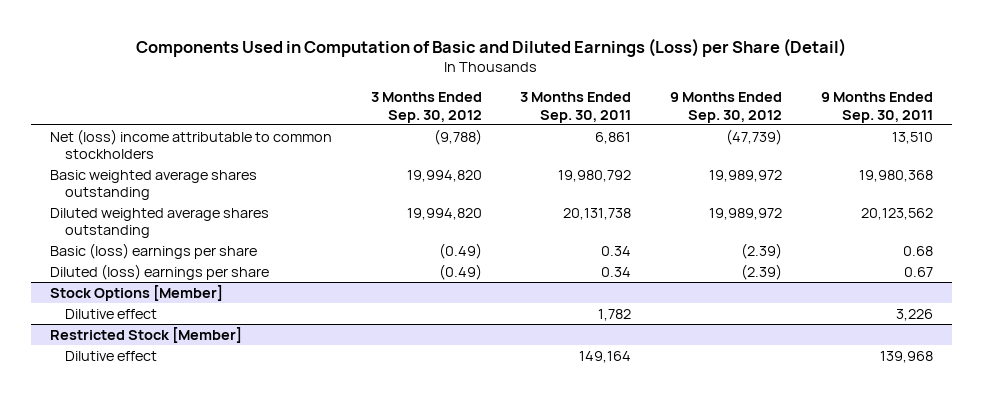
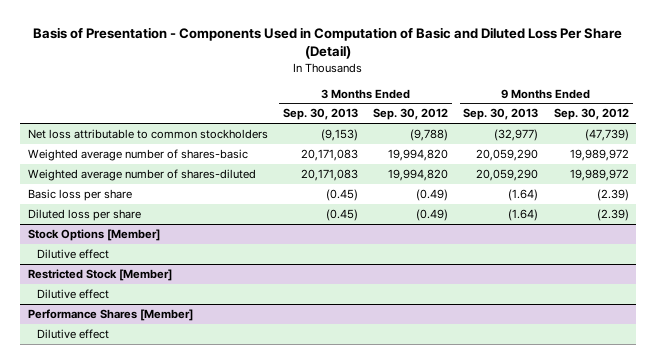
- Components Used in Computation of Basic and Diluted Earnings (Loss) per Share (Detail)
+ Basis of Presentation - Components Used in Computation of Basic and Diluted Loss Per Share (Detail)
- | 3 Months Ended Sep. 30, 2012 | 3 Months Ended Sep. 30, 2011 | 9 Months Ended Sep. 30, 2012 | 9 Months Ended Sep. 30, 2011
+ | 3 Months Ended Sep. 30, 2013 | 3 Months Ended Sep. 30, 2012 | 9 Months Ended Sep. 30, 2013 | 9 Months Ended Sep. 30, 2012
- Net (loss) income attributable to common stockholders | (9,788) | 6,861 | (47,739) | 13,510
- Basic weighted average shares outstanding | 19,994,820 | 19,980,792 | 19,989,972 | 19,980,368
- Diluted weighted average shares outstanding | 19,994,820 | 20,131,738 | 19,989,972 | 20,123,562
- Basic (loss) earnings per share | (0.49) | 0.34 | (2.39) | 0.68
- Diluted (loss) earnings per share | (0.49) | 0.34 | (2.39) | 0.67
+ Net loss attributable to common stockholders | (9,153) | (9,788) | (32,977) | (47,739)
+ Weighted average number of shares-basic | 20,171,083 | 19,994,820 | 20,059,290 | 19,989,972
+ Weighted average number of shares-diluted | 20,171,083 | 19,994,820 | 20,059,290 | 19,989,972
+ Basic loss per share | (0.45) | (0.49) | (1.64) | (2.39)
+ Diluted loss per share | (0.45) | (0.49) | (1.64) | (2.39)
+ Performance Shares [Member]
+ Dilutive effect

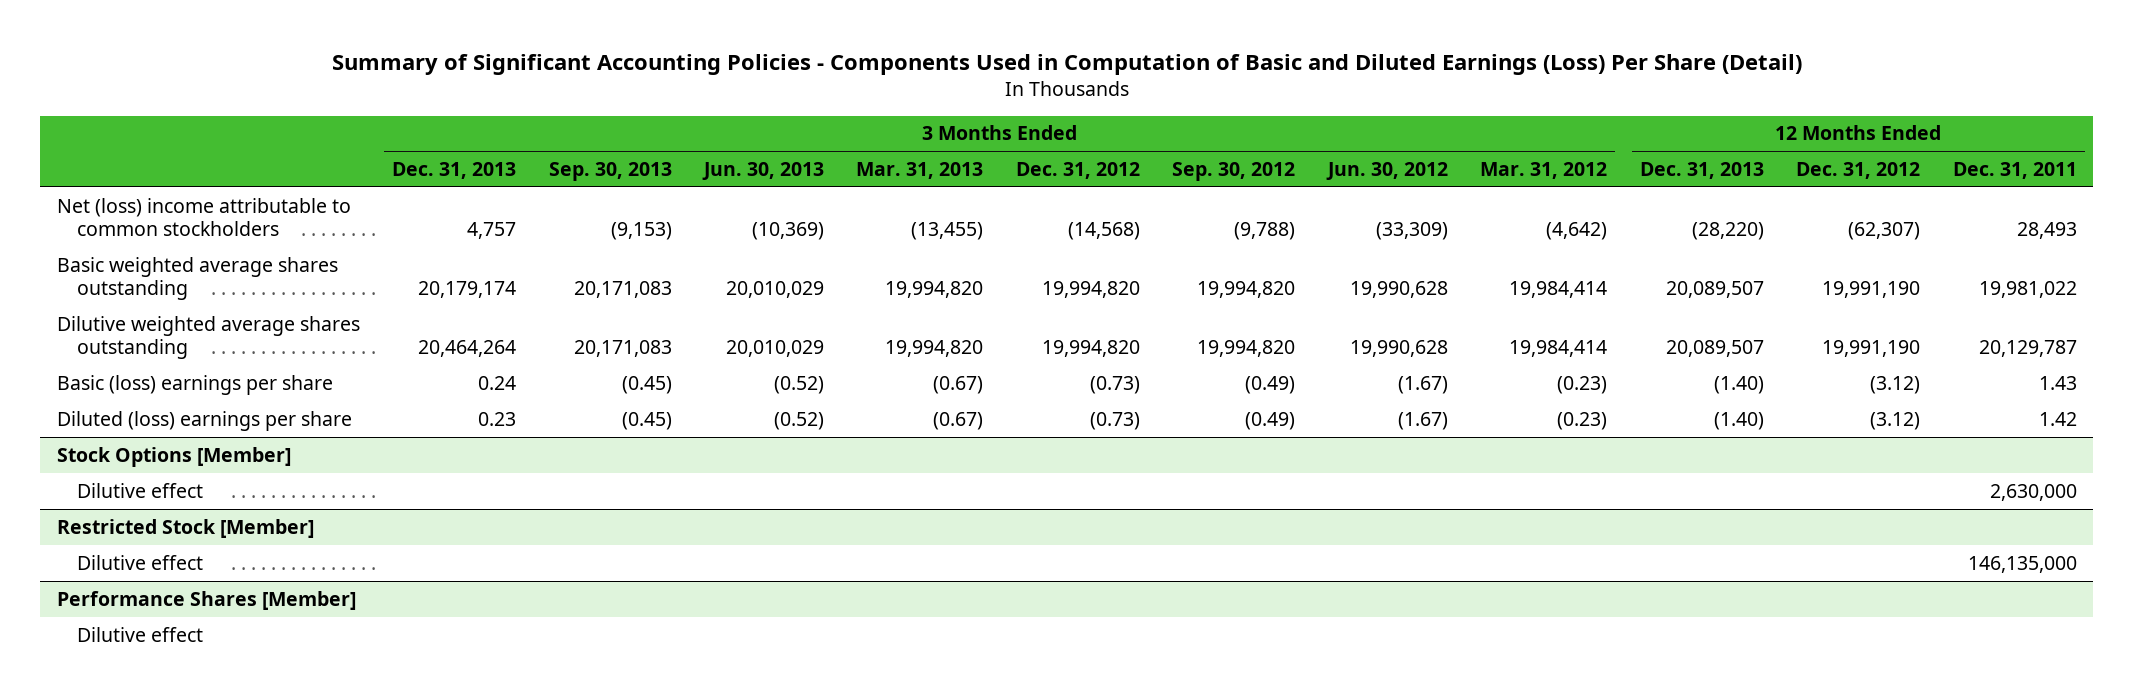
- Basis of Presentation - Components Used in Computation of Basic and Diluted Loss Per Share (Detail)
+ Summary of Significant Accounting Policies - Components Used in Computation of Basic and Diluted Earnings (Loss) Per Share (Detail)
- | 3 Months Ended Sep. 30, 2013 | 3 Months Ended Sep. 30, 2012 | 9 Months Ended Sep. 30, 2013 | 9 Months Ended Sep. 30, 2012
+ | 3 Months Ended Dec. 31, 2013 | 3 Months Ended Sep. 30, 2013 | 3 Months Ended Jun. 30, 2013 | 3 Months Ended Mar. 31, 2013 | 3 Months Ended Dec. 31, 2012 | 3 Months Ended Sep. 30, 2012 | 3 Months Ended Jun. 30, 2012 | 3 Months Ended Mar. 31, 2012 | 12 Months Ended Dec. 31, 2013 | 12 Months Ended Dec. 31, 2012 | 12 Months Ended Dec. 31, 2011
- Net loss attributable to common stockholders | (9,153) | (9,788) | (32,977) | (47,739)
- Weighted average number of shares-basic | 20,171,083 | 19,994,820 | 20,059,290 | 19,989,972
- Weighted average number of shares-diluted | 20,171,083 | 19,994,820 | 20,059,290 | 19,989,972
- Basic loss per share | (0.45) | (0.49) | (1.64) | (2.39)
- Diluted loss per share | (0.45) | (0.49) | (1.64) | (2.39)
+ Net (loss) income attributable to common stockholders | 4,757 | (9,153) | (10,369) | (13,455) | (14,568) | (9,788) | (33,309) | (4,642) | (28,220) | (62,307) | 28,493
+ Basic weighted average shares outstanding | 20,179,174 | 20,171,083 | 20,010,029 | 19,994,820 | 19,994,820 | 19,994,820 | 19,990,628 | 19,984,414 | 20,089,507 | 19,991,190 | 19,981,022
+ Dilutive weighted average shares outstanding | 20,464,264 | 20,171,083 | 20,010,029 | 19,994,820 | 19,994,820 | 19,994,820 | 19,990,628 | 19,984,414 | 20,089,507 | 19,991,190 | 20,129,787
+ Basic (loss) earnings per share | 0.24 | (0.45) | (0.52) | (0.67) | (0.73) | (0.49) | (1.67) | (0.23) | (1.40) | (3.12) | 1.43
+ Diluted (loss) earnings per share | 0.23 | (0.45) | (0.52) | (0.67) | (0.73) | (0.49) | (1.67) | (0.23) | (1.40) | (3.12) | 1.42

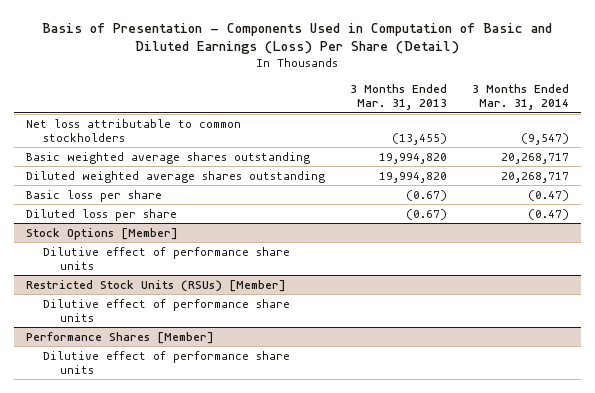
- Summary of Significant Accounting Policies - Components Used in Computation of Basic and Diluted Earnings (Loss) Per Share (Detail)
+ Basis of Presentation - Components Used in Computation of Basic and Diluted Earnings (Loss) Per Share (Detail)
- | 3 Months Ended Dec. 31, 2013 | 3 Months Ended Sep. 30, 2013 | 3 Months Ended Jun. 30, 2013 | 3 Months Ended Mar. 31, 2013 | 3 Months Ended Dec. 31, 2012 | 3 Months Ended Sep. 30, 2012 | 3 Months Ended Jun. 30, 2012 | 3 Months Ended Mar. 31, 2012 | 12 Months Ended Dec. 31, 2013 | 12 Months Ended Dec. 31, 2012 | 12 Months Ended Dec. 31, 2011
+ | 3 Months Ended Mar. 31, 2013 | 3 Months Ended Mar. 31, 2014
- Net (loss) income attributable to common stockholders | 4,757 | (9,153) | (10,369) | (13,455) | (14,568) | (9,788) | (33,309) | (4,642) | (28,220) | (62,307) | 28,493
+ Net loss attributable to common stockholders | (13,455) | (9,547)
- Dilutive weighted average shares outstanding | 20,464,264 | 20,171,083 | 20,010,029 | 19,994,820 | 19,994,820 | 19,994,820 | 19,990,628 | 19,984,414 | 20,089,507 | 19,991,190 | 20,129,787
- Basic (loss) earnings per share | 0.24 | (0.45) | (0.52) | (0.67) | (0.73) | (0.49) | (1.67) | (0.23) | (1.40) | (3.12) | 1.43
- Diluted (loss) earnings per share | 0.23 | (0.45) | (0.52) | (0.67) | (0.73) | (0.49) | (1.67) | (0.23) | (1.40) | (3.12) | 1.42
+ Diluted weighted average shares outstanding | 19,994,820 | 20,268,717
+ Basic loss per share | (0.67) | (0.47)
+ Diluted loss per share | (0.67) | (0.47)
@ Stock Options [Member]
- Dilutive effect | | | | | | | | | | | 2,630,000
- Restricted Stock [Member]
- Dilutive effect | | | | | | | | | | | 146,135,000
@ Stock Options [Member]
+ Dilutive effect of performance share units
+ Restricted Stock Units (RSUs) [Member]
+ Dilutive effect of performance share units
@ Performance Shares [Member]
- Dilutive effect
+ Dilutive effect of performance share units

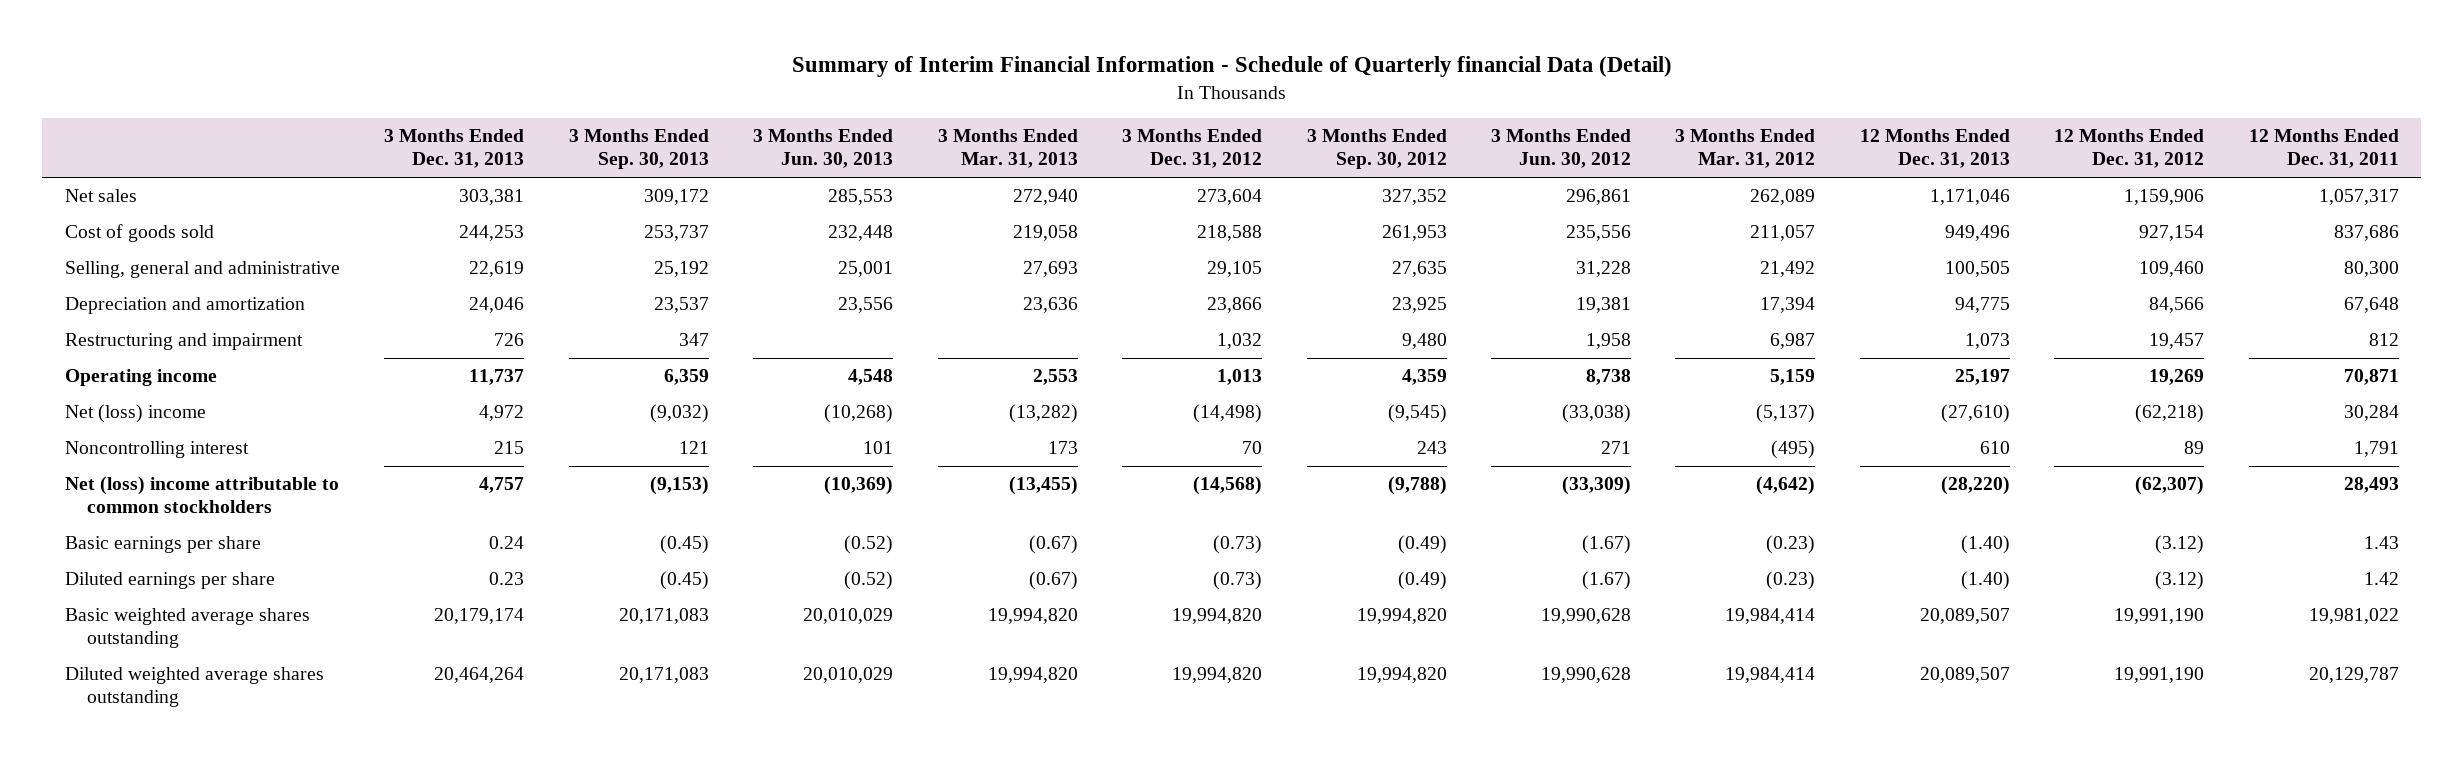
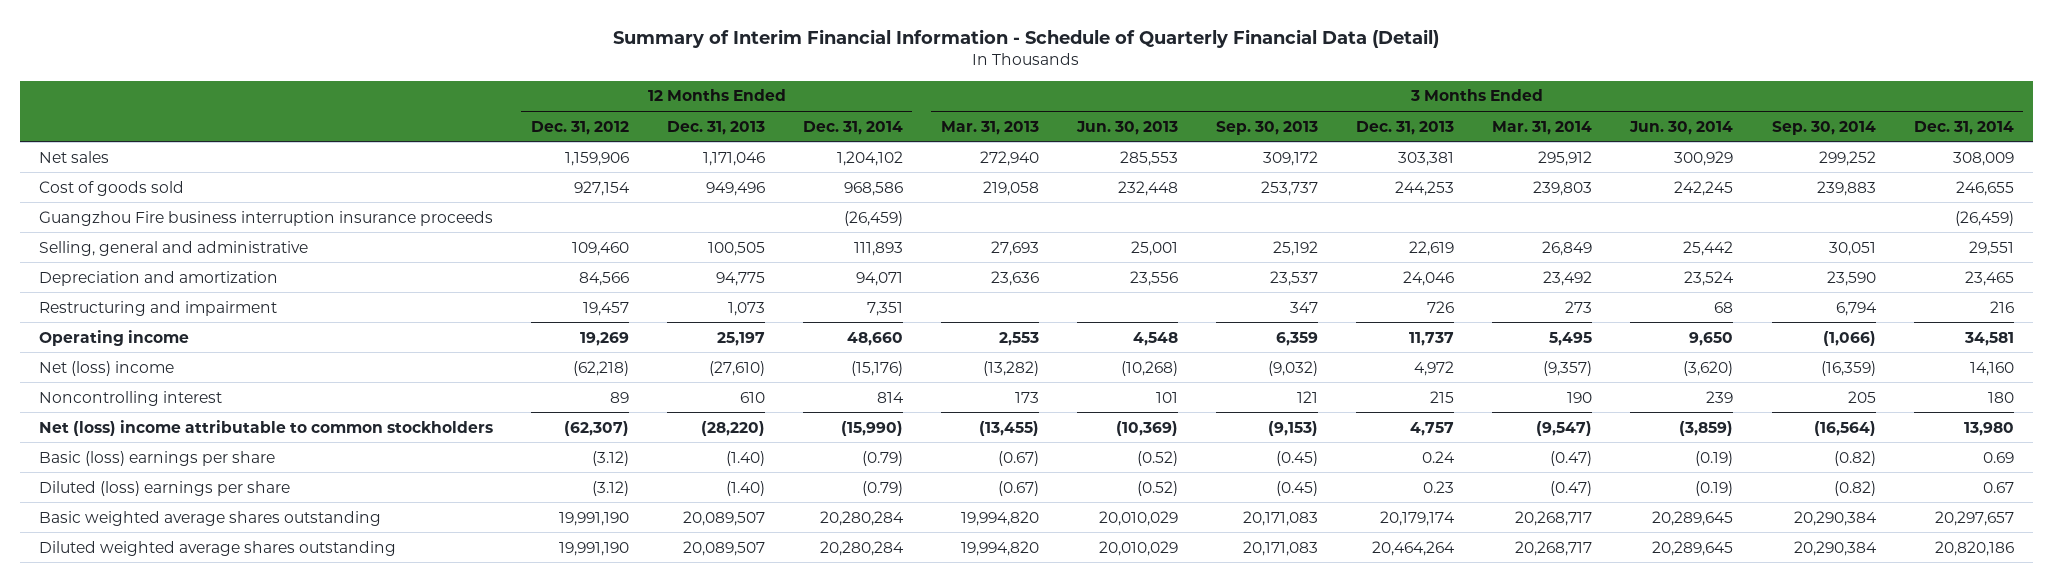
- Summary of Interim Financial Information - Schedule of Quarterly financial Data (Detail)
+ Summary of Interim Financial Information - Schedule of Quarterly Financial Data (Detail)
- | 3 Months Ended Dec. 31, 2013 | 3 Months Ended Sep. 30, 2013 | 3 Months Ended Jun. 30, 2013 | 3 Months Ended Mar. 31, 2013 | 3 Months Ended Dec. 31, 2012 | 3 Months Ended Sep. 30, 2012 | 3 Months Ended Jun. 30, 2012 | 3 Months Ended Mar. 31, 2012 | 12 Months Ended Dec. 31, 2013 | 12 Months Ended Dec. 31, 2012 | 12 Months Ended Dec. 31, 2011
+ | 12 Months Ended Dec. 31, 2012 | 12 Months Ended Dec. 31, 2013 | 12 Months Ended Dec. 31, 2014 | 3 Months Ended Mar. 31, 2013 | 3 Months Ended Jun. 30, 2013 | 3 Months Ended Sep. 30, 2013 | 3 Months Ended Dec. 31, 2013 | 3 Months Ended Mar. 31, 2014 | 3 Months Ended Jun. 30, 2014 | 3 Months Ended Sep. 30, 2014 | 3 Months Ended Dec. 31, 2014
+ Guangzhou Fire business interruption insurance proceeds | | | (26,459) | | | | | | | | (26,459)
- Basic earnings per share | 0.24 | (0.45) | (0.52) | (0.67) | (0.73) | (0.49) | (1.67) | (0.23) | (1.40) | (3.12) | 1.43
- Diluted earnings per share | 0.23 | (0.45) | (0.52) | (0.67) | (0.73) | (0.49) | (1.67) | (0.23) | (1.40) | (3.12) | 1.42
+ Basic (loss) earnings per share | (3.12) | (1.40) | (0.79) | (0.67) | (0.52) | (0.45) | 0.24 | (0.47) | (0.19) | (0.82) | 0.69
+ Diluted (loss) earnings per share | (3.12) | (1.40) | (0.79) | (0.67) | (0.52) | (0.45) | 0.23 | (0.47) | (0.19) | (0.82) | 0.67

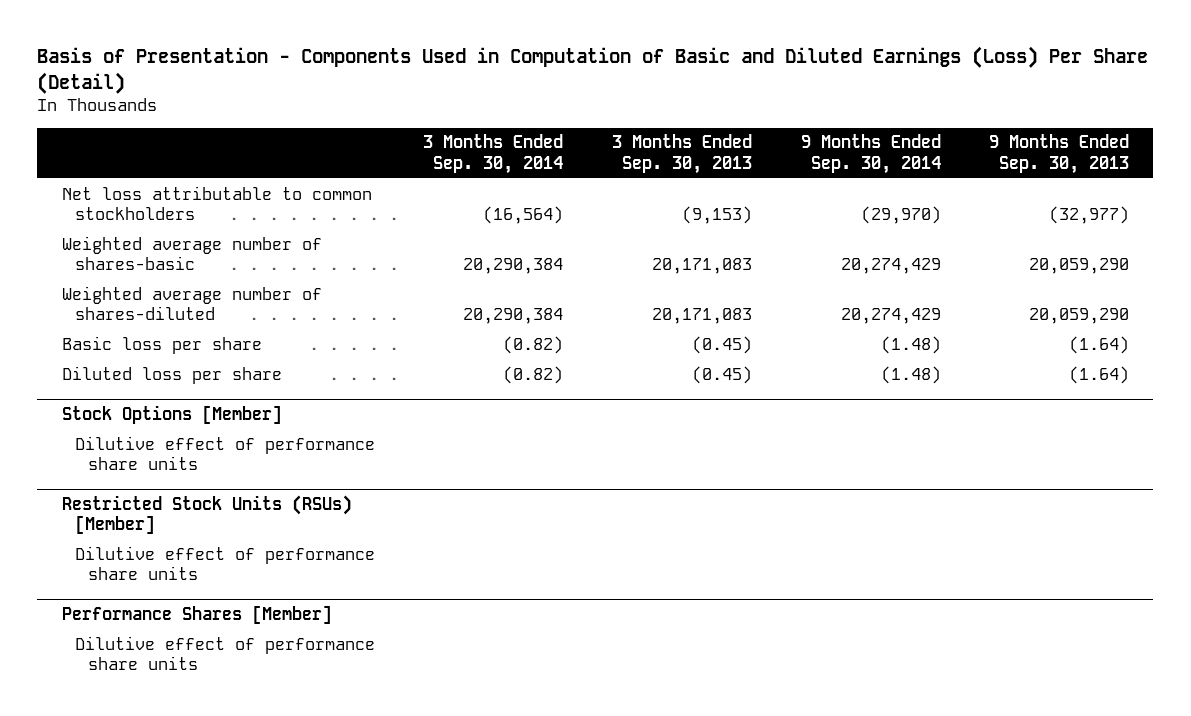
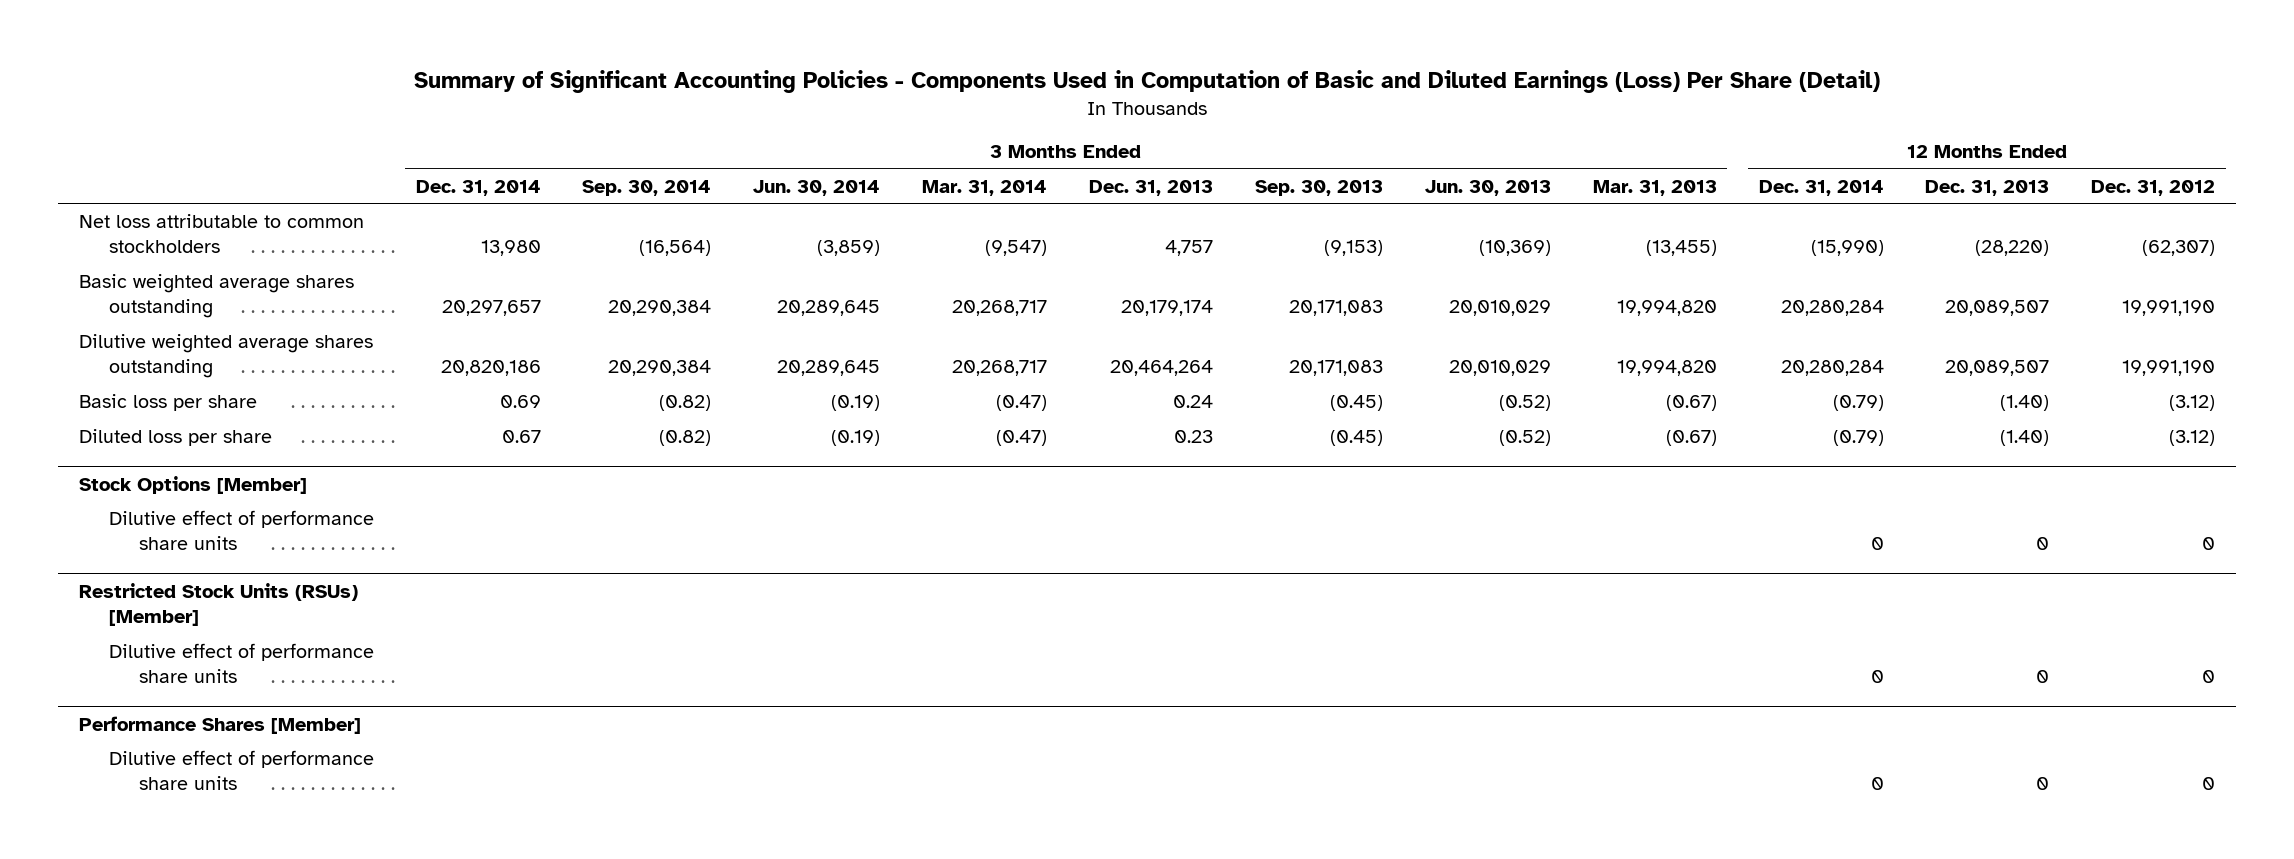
- Basis of Presentation - Components Used in Computation of Basic and Diluted Earnings (Loss) Per Share (Detail)
+ Summary of Significant Accounting Policies - Components Used in Computation of Basic and Diluted Earnings (Loss) Per Share (Detail)
- | 3 Months Ended Sep. 30, 2014 | 3 Months Ended Sep. 30, 2013 | 9 Months Ended Sep. 30, 2014 | 9 Months Ended Sep. 30, 2013
+ | 3 Months Ended Dec. 31, 2014 | 3 Months Ended Sep. 30, 2014 | 3 Months Ended Jun. 30, 2014 | 3 Months Ended Mar. 31, 2014 | 3 Months Ended Dec. 31, 2013 | 3 Months Ended Sep. 30, 2013 | 3 Months Ended Jun. 30, 2013 | 3 Months Ended Mar. 31, 2013 | 12 Months Ended Dec. 31, 2014 | 12 Months Ended Dec. 31, 2013 | 12 Months Ended Dec. 31, 2012
- Weighted average number of shares-basic | 20,290,384 | 20,171,083 | 20,274,429 | 20,059,290
- Weighted average number of shares-diluted | 20,290,384 | 20,171,083 | 20,274,429 | 20,059,290
+ Basic weighted average shares outstanding | 20,297,657 | 20,290,384 | 20,289,645 | 20,268,717 | 20,179,174 | 20,171,083 | 20,010,029 | 19,994,820 | 20,280,284 | 20,089,507 | 19,991,190
+ Dilutive weighted average shares outstanding | 20,820,186 | 20,290,384 | 20,289,645 | 20,268,717 | 20,464,264 | 20,171,083 | 20,010,029 | 19,994,820 | 20,280,284 | 20,089,507 | 19,991,190

